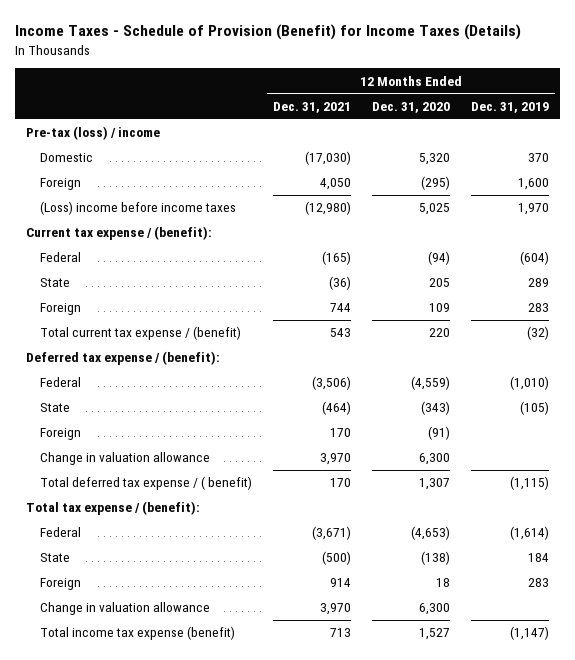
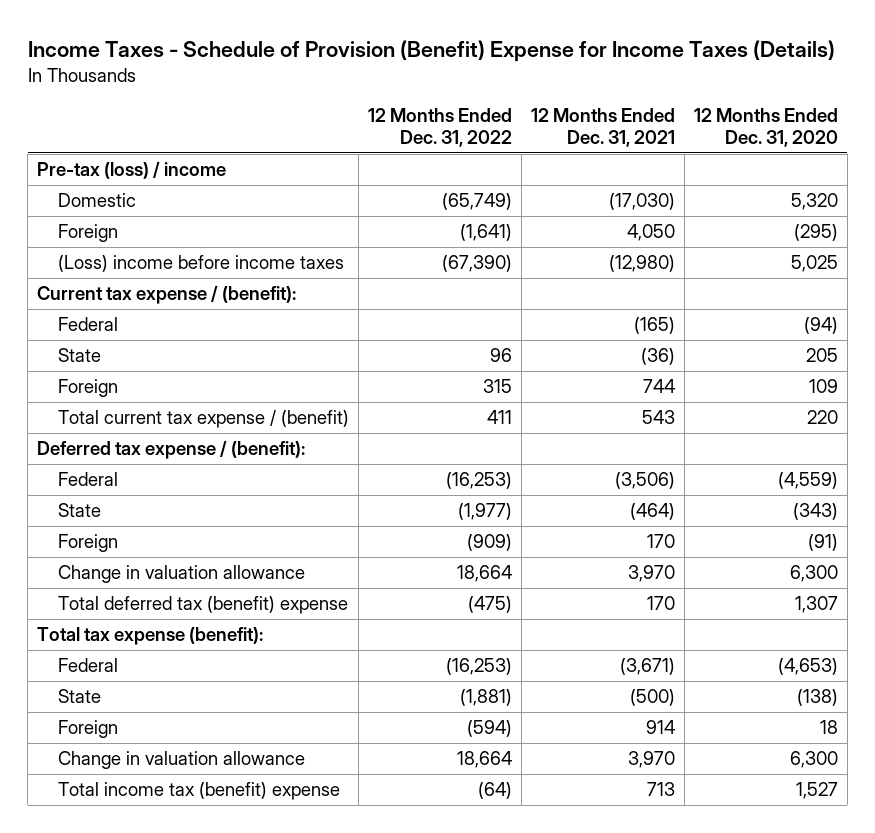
- Income Taxes - Schedule of Provision (Benefit) for Income Taxes (Details)
+ Income Taxes - Schedule of Provision (Benefit) Expense for Income Taxes (Details)
- | 12 Months Ended Dec. 31, 2021 | 12 Months Ended Dec. 31, 2020 | 12 Months Ended Dec. 31, 2019
+ | 12 Months Ended Dec. 31, 2022 | 12 Months Ended Dec. 31, 2021 | 12 Months Ended Dec. 31, 2020
- Total deferred tax expense / ( benefit) | 170 | 1,307 | (1,115)
- Total tax expense / (benefit):
+ Total deferred tax (benefit) expense | (475) | 170 | 1,307
+ Total tax expense (benefit):
- Total income tax expense (benefit) | 713 | 1,527 | (1,147)
+ Total income tax (benefit) expense | (64) | 713 | 1,527

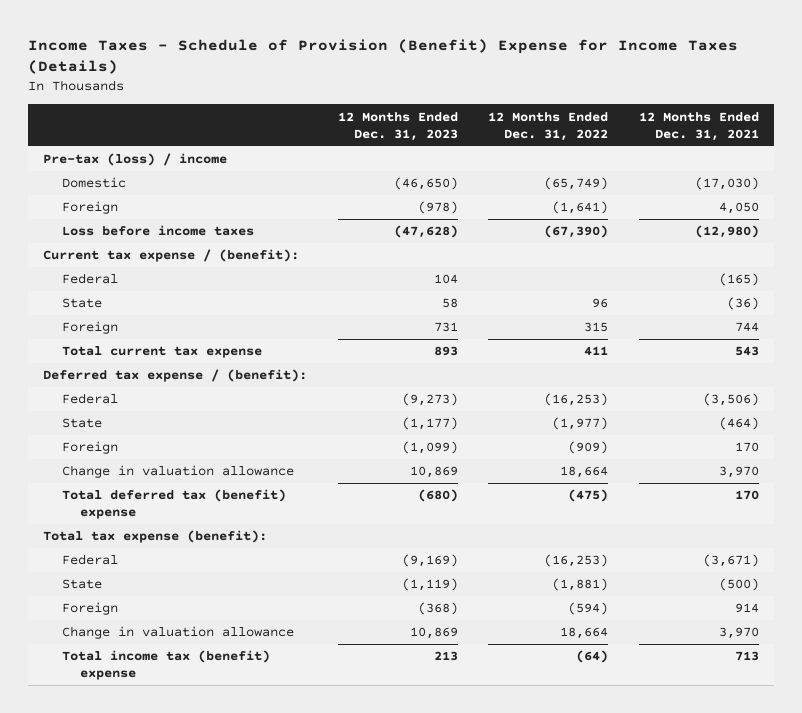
- | 12 Months Ended Dec. 31, 2022 | 12 Months Ended Dec. 31, 2021 | 12 Months Ended Dec. 31, 2020
+ | 12 Months Ended Dec. 31, 2023 | 12 Months Ended Dec. 31, 2022 | 12 Months Ended Dec. 31, 2021
- (Loss) income before income taxes | (67,390) | (12,980) | 5,025
+ Loss before income taxes | (47,628) | (67,390) | (12,980)
- Total current tax expense / (benefit) | 411 | 543 | 220
+ Total current tax expense | 893 | 411 | 543

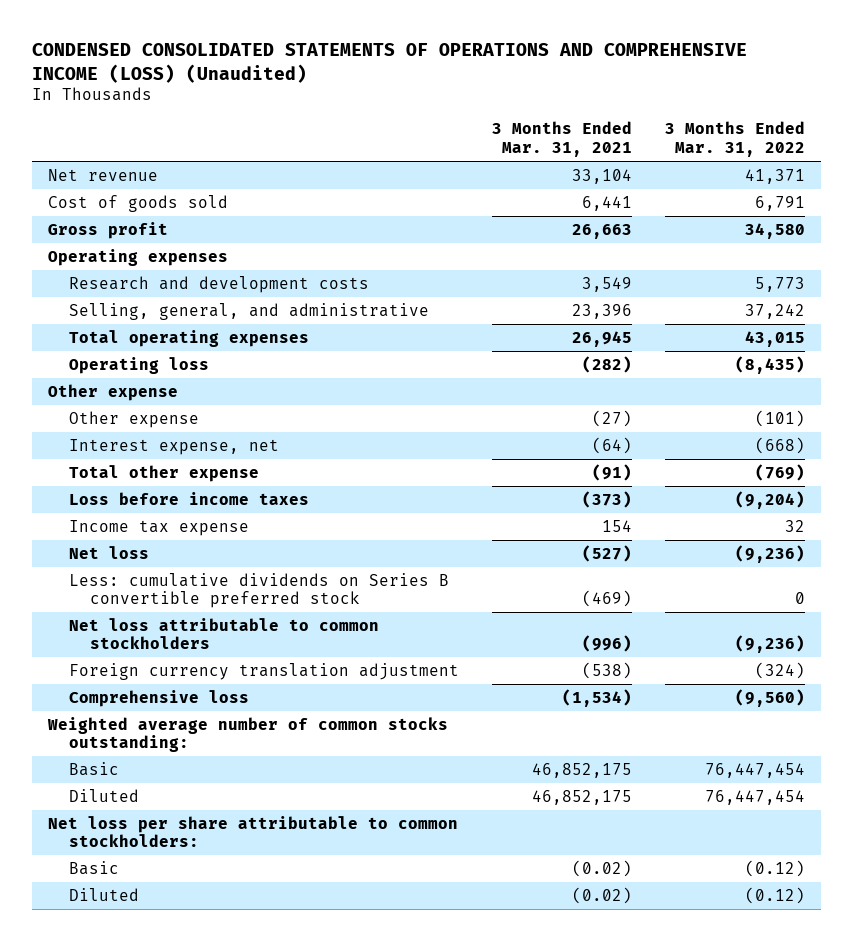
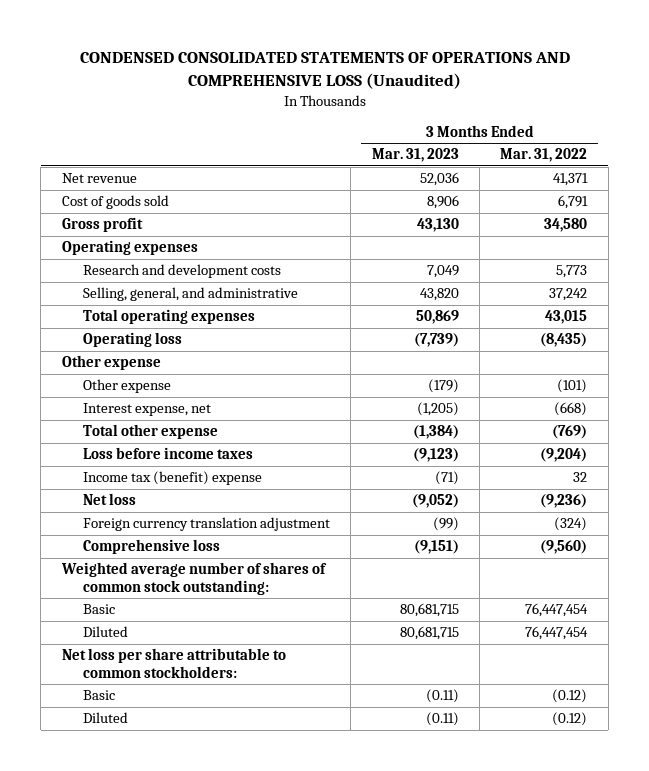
- CONDENSED CONSOLIDATED STATEMENTS OF OPERATIONS AND COMPREHENSIVE INCOME (LOSS) (Unaudited)
+ CONDENSED CONSOLIDATED STATEMENTS OF OPERATIONS AND COMPREHENSIVE LOSS (Unaudited)
- | 3 Months Ended Mar. 31, 2021 | 3 Months Ended Mar. 31, 2022
+ | 3 Months Ended Mar. 31, 2023 | 3 Months Ended Mar. 31, 2022
- Income tax expense | 154 | 32
+ Income tax (benefit) expense | (71) | 32
- Less: cumulative dividends on Series B convertible preferred stock | (469) | 0
- Net loss attributable to common stockholders | (996) | (9,236)
- Weighted average number of common stocks outstanding:
+ Weighted average number of shares of common stock outstanding:

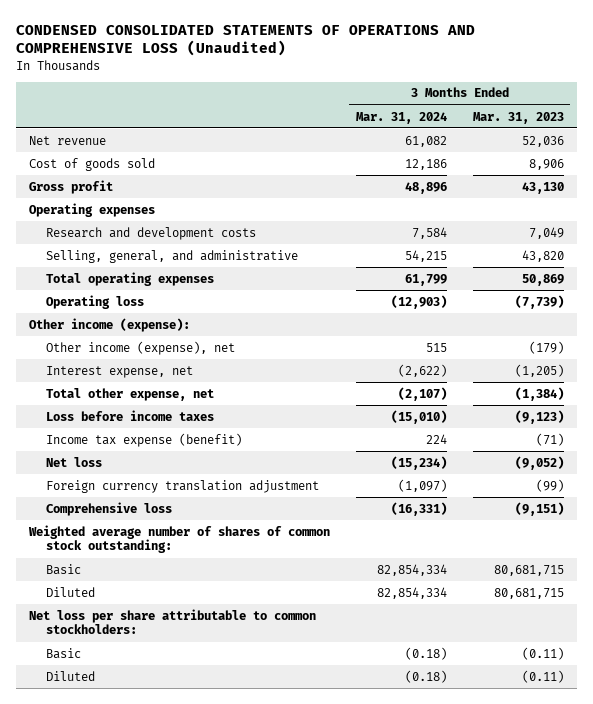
- | 3 Months Ended Mar. 31, 2023 | 3 Months Ended Mar. 31, 2022
+ | 3 Months Ended Mar. 31, 2024 | 3 Months Ended Mar. 31, 2023
- Other expense
- Other expense | (179) | (101)
+ Other income (expense):
+ Other income (expense), net | 515 | (179)
- Total other expense | (1,384) | (769)
+ Total other expense, net | (2,107) | (1,384)
- Income tax (benefit) expense | (71) | 32
+ Income tax expense (benefit) | 224 | (71)

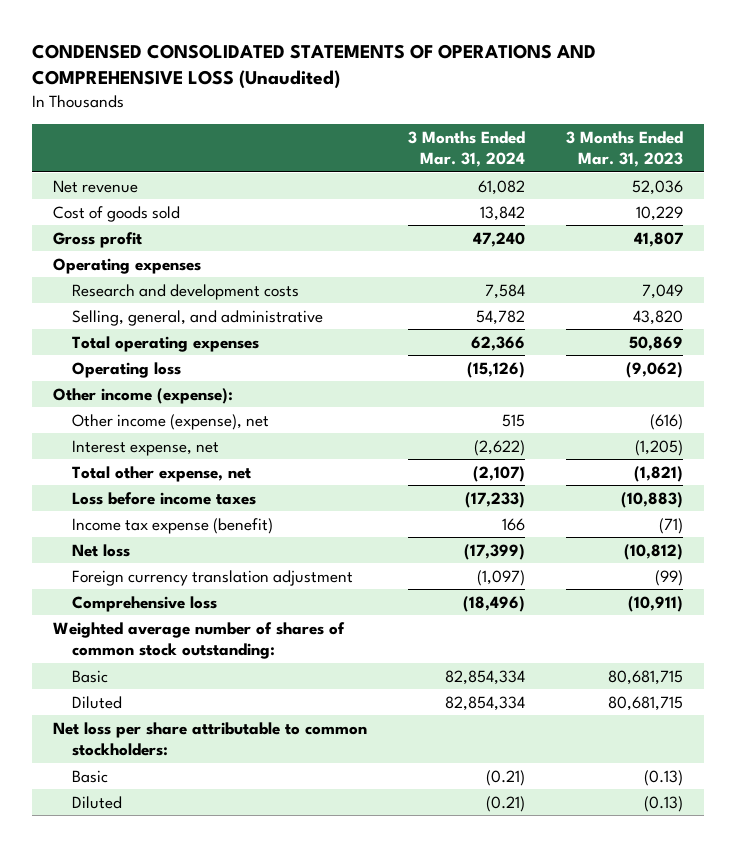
- Cost of goods sold | 12,186 | 8,906
- Gross profit | 48,896 | 43,130
+ Cost of goods sold | 13,842 | 10,229
+ Gross profit | 47,240 | 41,807
- Selling, general, and administrative | 54,215 | 43,820
- Total operating expenses | 61,799 | 50,869
- Operating loss | (12,903) | (7,739)
+ Selling, general, and administrative | 54,782 | 43,820
+ Total operating expenses | 62,366 | 50,869
+ Operating loss | (15,126) | (9,062)
- Other income (expense), net | 515 | (179)
+ Other income (expense), net | 515 | (616)
- Total other expense, net | (2,107) | (1,384)
- Loss before income taxes | (15,010) | (9,123)
- Income tax expense (benefit) | 224 | (71)
- Net loss | (15,234) | (9,052)
+ Total other expense, net | (2,107) | (1,821)
+ Loss before income taxes | (17,233) | (10,883)
+ Income tax expense (benefit) | 166 | (71)
+ Net loss | (17,399) | (10,812)
- Comprehensive loss | (16,331) | (9,151)
+ Comprehensive loss | (18,496) | (10,911)
- Basic | (0.18) | (0.11)
- Diluted | (0.18) | (0.11)
+ Basic | (0.21) | (0.13)
+ Diluted | (0.21) | (0.13)

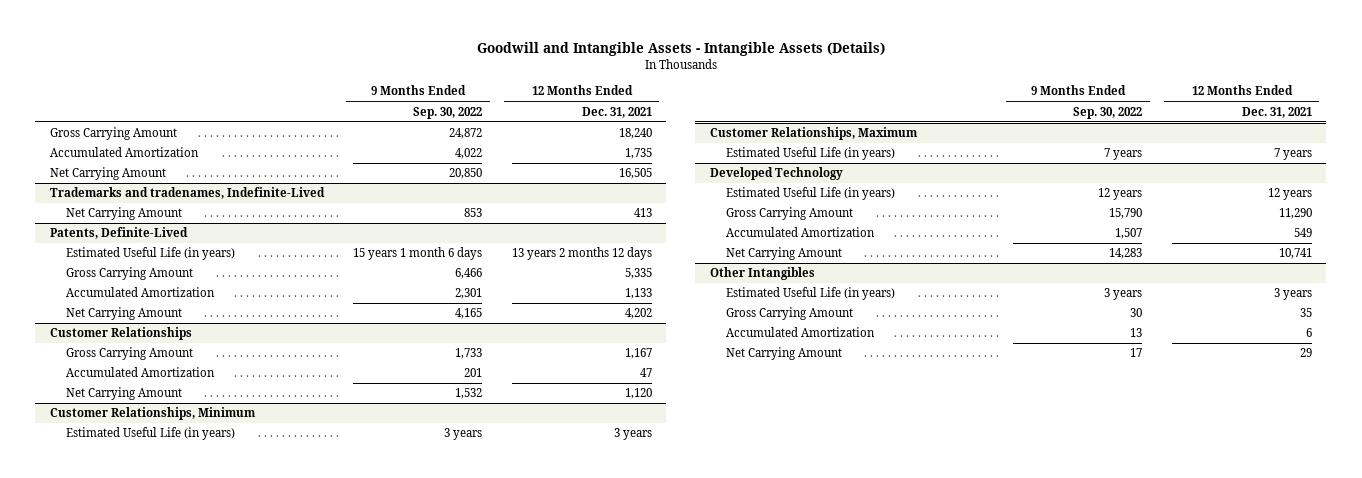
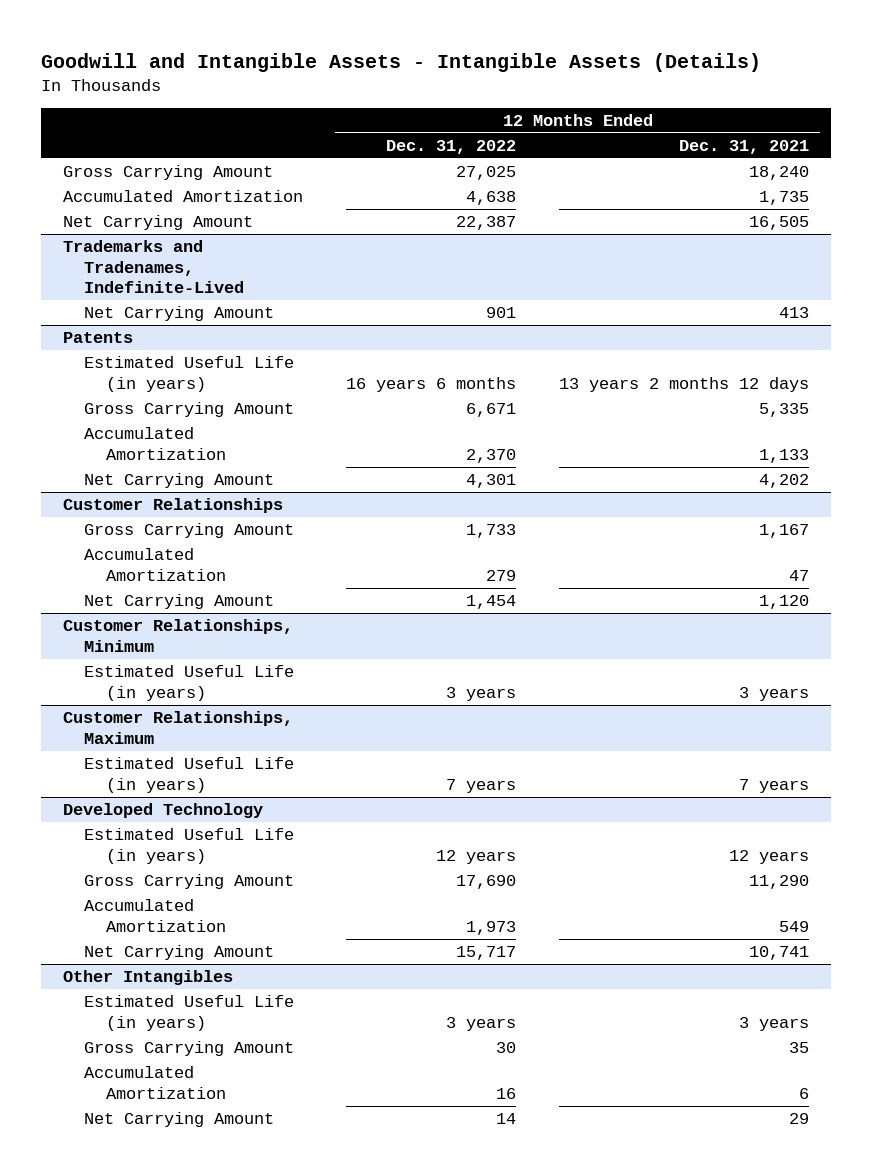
- | 9 Months Ended Sep. 30, 2022 | 12 Months Ended Dec. 31, 2021
+ | 12 Months Ended Dec. 31, 2022 | 12 Months Ended Dec. 31, 2021
- Trademarks and tradenames, Indefinite-Lived
+ Trademarks and Tradenames, Indefinite-Lived
- Patents, Definite-Lived
+ Patents

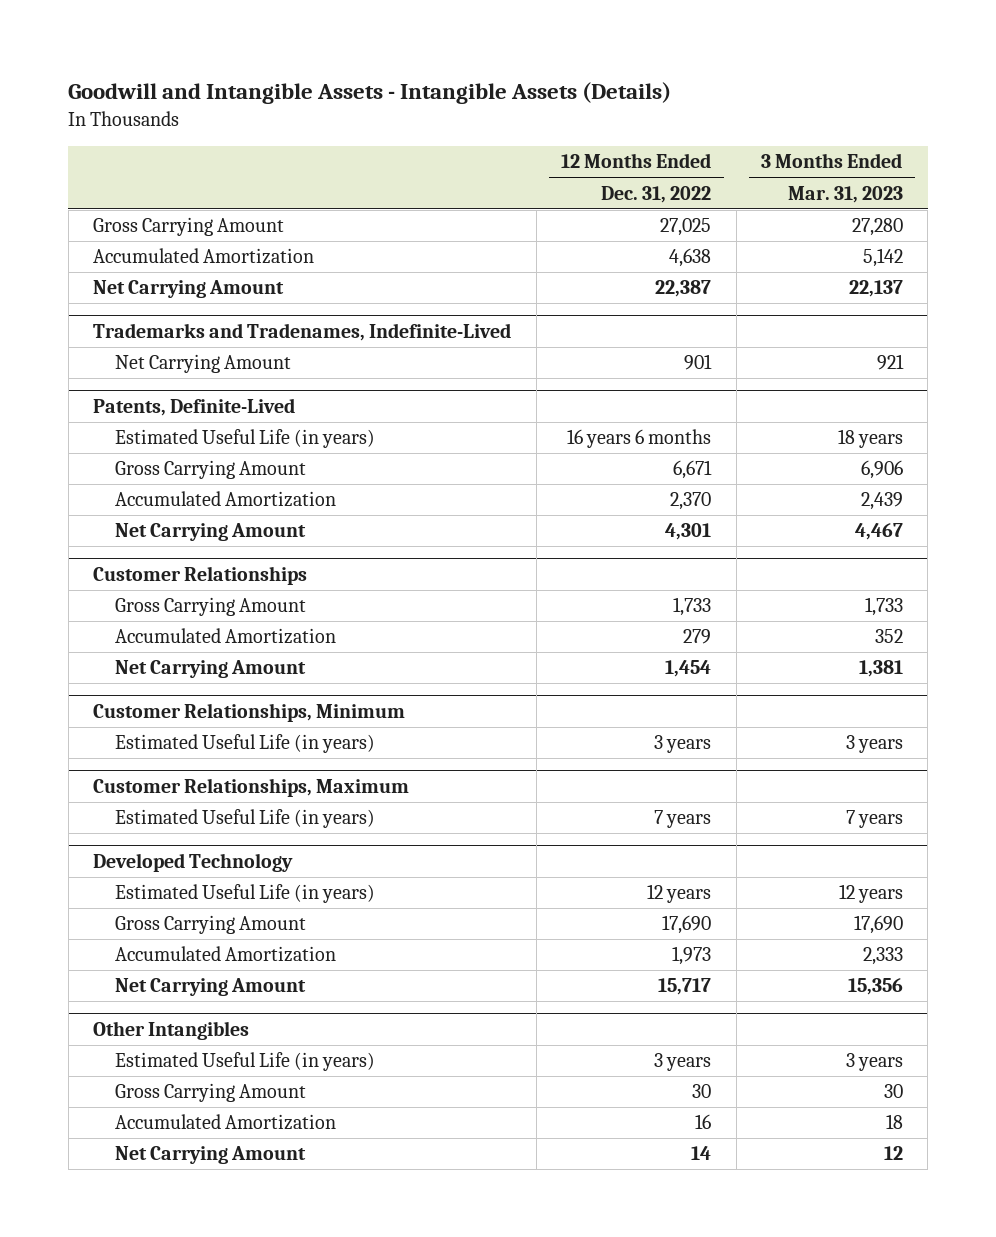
- | 12 Months Ended Dec. 31, 2022 | 12 Months Ended Dec. 31, 2021
+ | 12 Months Ended Dec. 31, 2022 | 3 Months Ended Mar. 31, 2023
- Patents
+ Patents, Definite-Lived

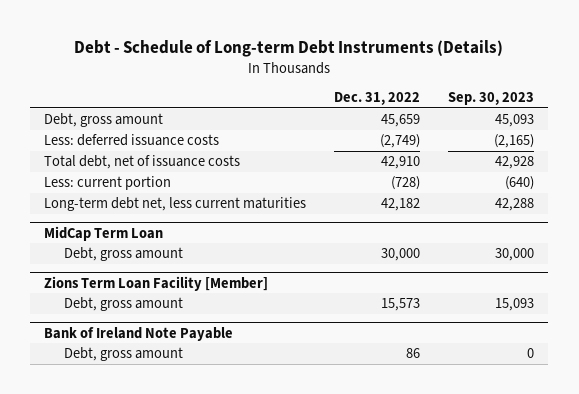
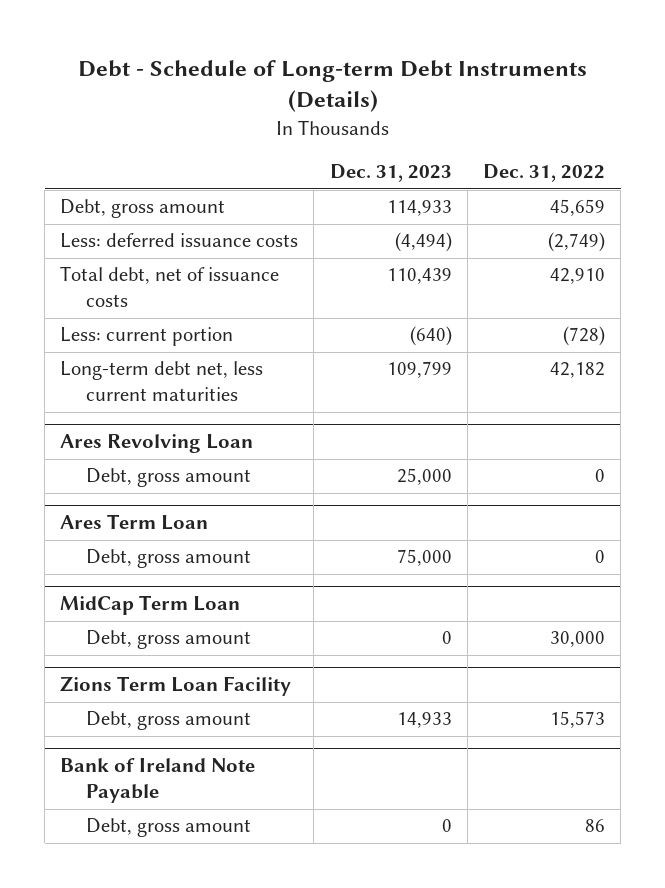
- | Dec. 31, 2022 | Sep. 30, 2023
+ | Dec. 31, 2023 | Dec. 31, 2022
+ Ares Revolving Loan
+ Debt, gross amount | 25,000 | 0
+ Ares Term Loan
+ Debt, gross amount | 75,000 | 0
- Zions Term Loan Facility [Member]
+ Zions Term Loan Facility

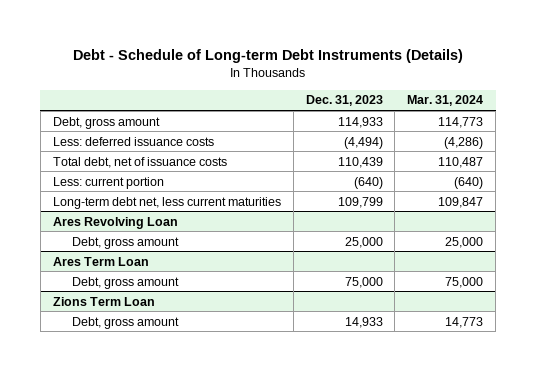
- | Dec. 31, 2023 | Dec. 31, 2022
+ | Dec. 31, 2023 | Mar. 31, 2024
- MidCap Term Loan
- Debt, gross amount | 0 | 30,000
- Zions Term Loan Facility
+ Zions Term Loan
- Bank of Ireland Note Payable
- Debt, gross amount | 0 | 86

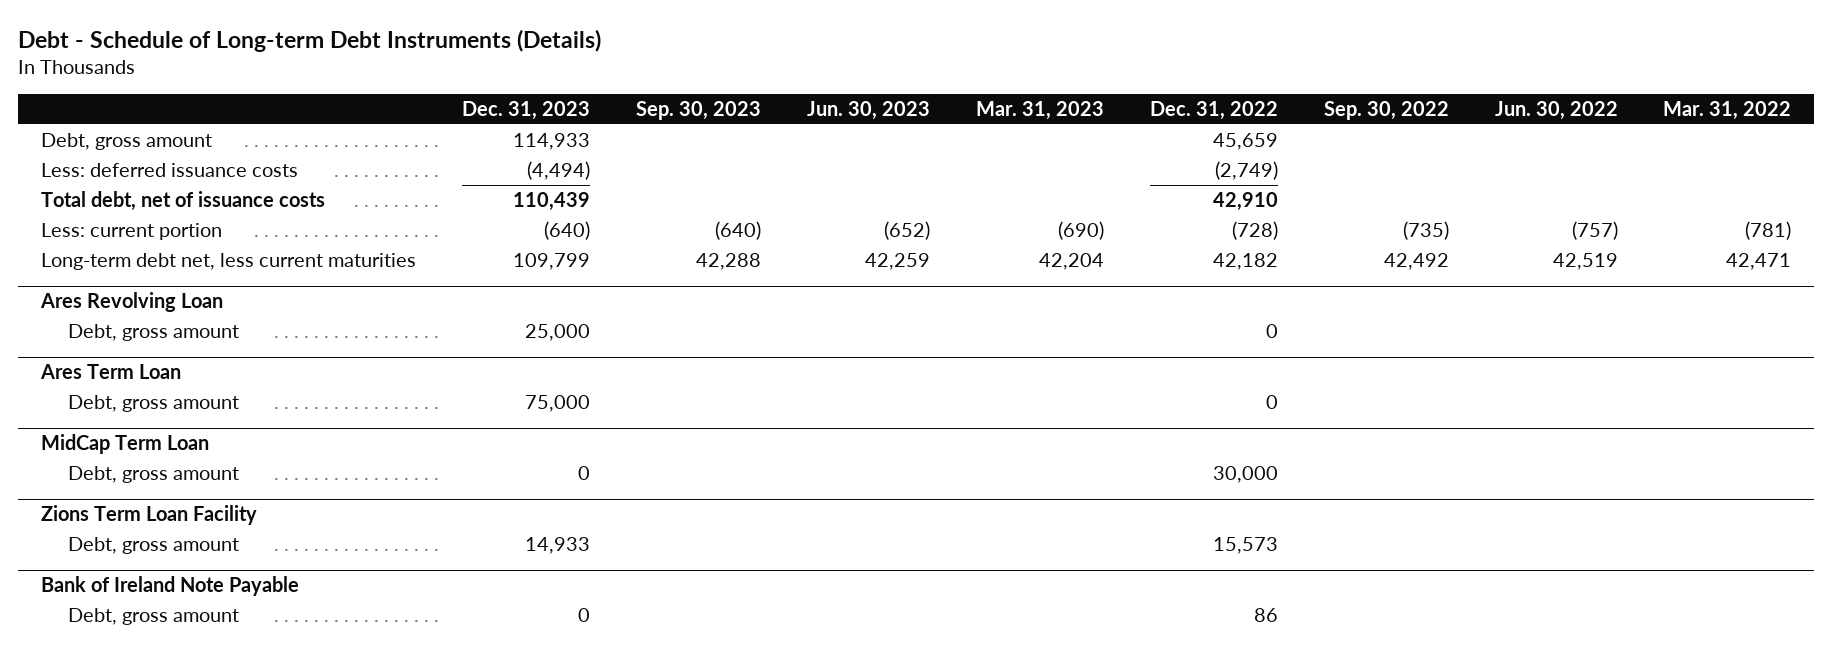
- | Dec. 31, 2023 | Mar. 31, 2024
+ | Dec. 31, 2023 | Sep. 30, 2023 | Jun. 30, 2023 | Mar. 31, 2023 | Dec. 31, 2022 | Sep. 30, 2022 | Jun. 30, 2022 | Mar. 31, 2022
- Zions Term Loan
+ MidCap Term Loan
+ Debt, gross amount | 0 | | | | 30,000 | | |
+ Zions Term Loan Facility
+ Bank of Ireland Note Payable
+ Debt, gross amount | 0 | | | | 86 | | |

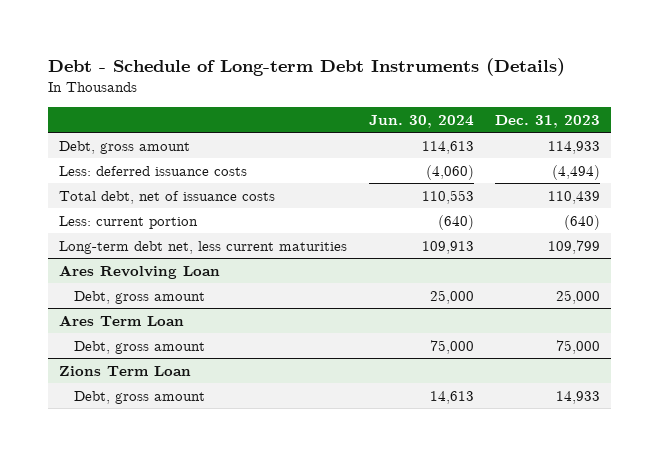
- | Dec. 31, 2023 | Sep. 30, 2023 | Jun. 30, 2023 | Mar. 31, 2023 | Dec. 31, 2022 | Sep. 30, 2022 | Jun. 30, 2022 | Mar. 31, 2022
+ | Jun. 30, 2024 | Dec. 31, 2023
- MidCap Term Loan
- Debt, gross amount | 0 | | | | 30,000 | | |
- Zions Term Loan Facility
+ Zions Term Loan
- Bank of Ireland Note Payable
- Debt, gross amount | 0 | | | | 86 | | |

